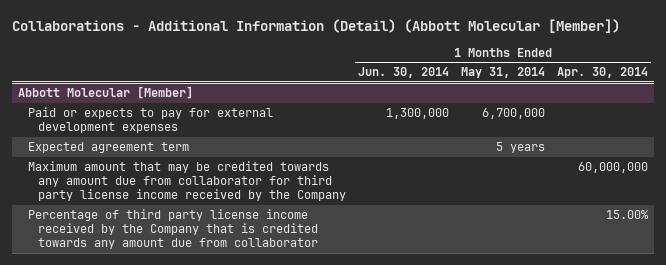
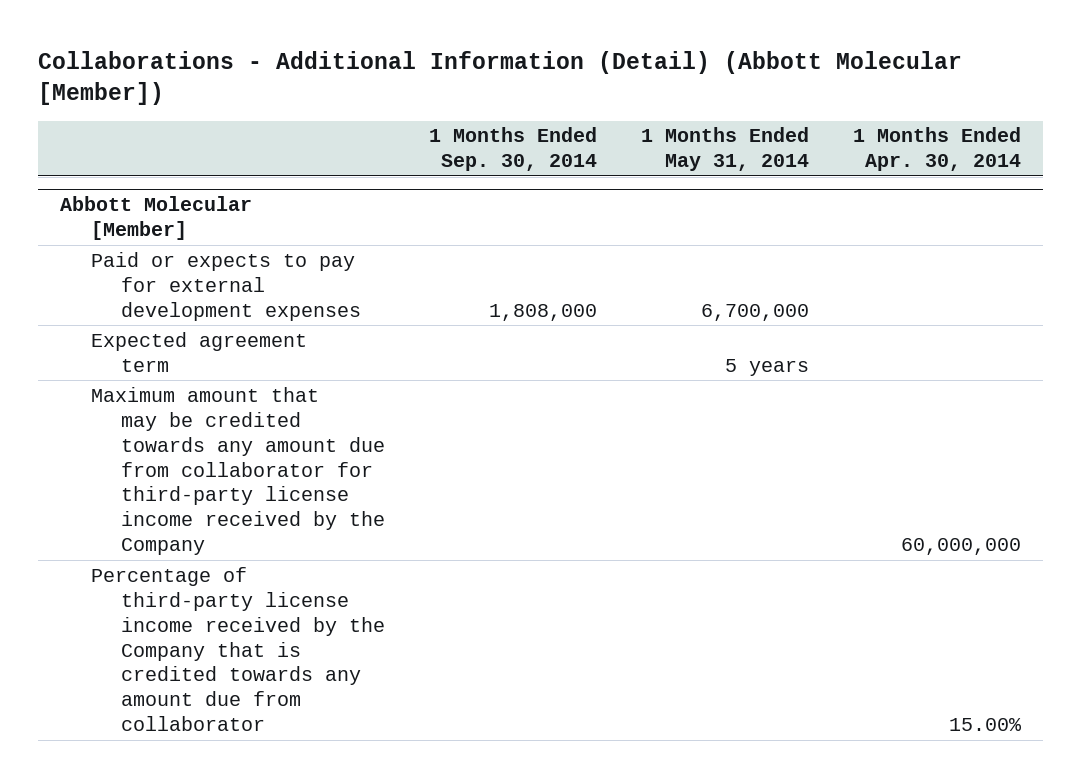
- | 1 Months Ended Jun. 30, 2014 | 1 Months Ended May 31, 2014 | 1 Months Ended Apr. 30, 2014
+ | 1 Months Ended Sep. 30, 2014 | 1 Months Ended May 31, 2014 | 1 Months Ended Apr. 30, 2014
@ Abbott Molecular [Member]
- Maximum amount that may be credited towards any amount due from collaborator for third party license income received by the Company | | | 60,000,000
- Percentage of third party license income received by the Company that is credited towards any amount due from collaborator | | | 15.00%
+ Maximum amount that may be credited towards any amount due from collaborator for third-party license income received by the Company | | | 60,000,000
+ Percentage of third-party license income received by the Company that is credited towards any amount due from collaborator | | | 15.00%

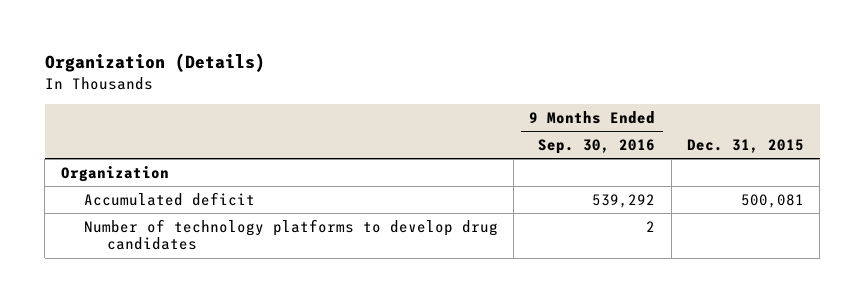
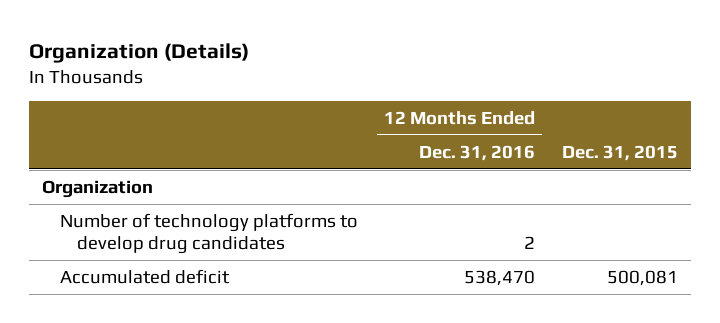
- | 9 Months Ended Sep. 30, 2016 | Dec. 31, 2015
+ | 12 Months Ended Dec. 31, 2016 | Dec. 31, 2015
moved down: Accumulated deficit | 538,470 | 500,081

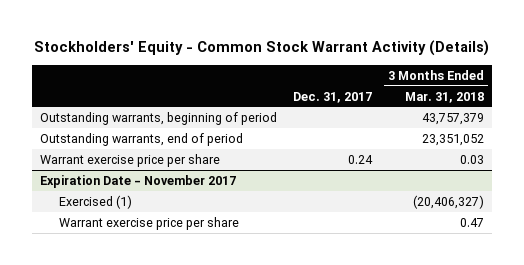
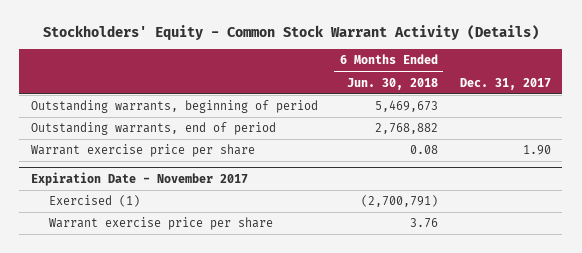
- | Dec. 31, 2017 | 3 Months Ended Mar. 31, 2018
+ | 6 Months Ended Jun. 30, 2018 | Dec. 31, 2017
- Warrant exercise price per share | 0.24 | 0.03
+ Warrant exercise price per share | 0.08 | 1.90

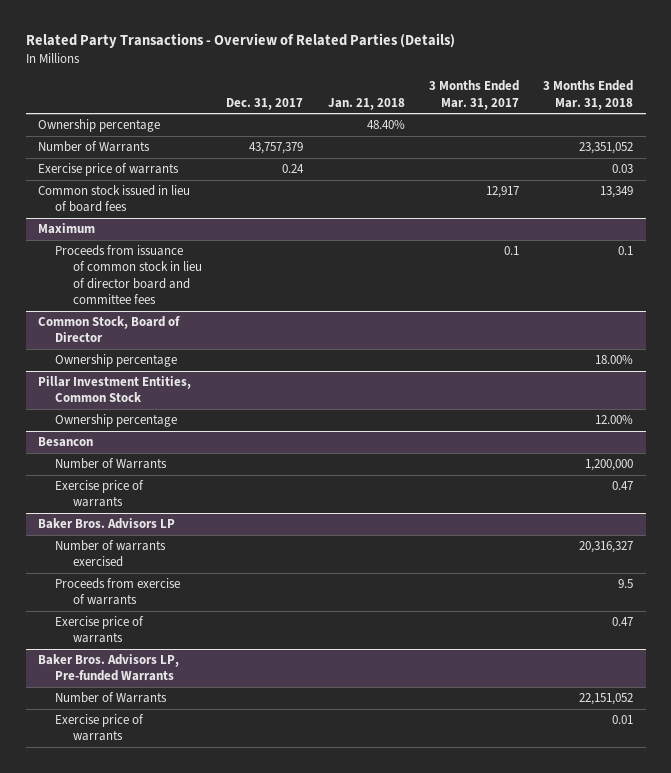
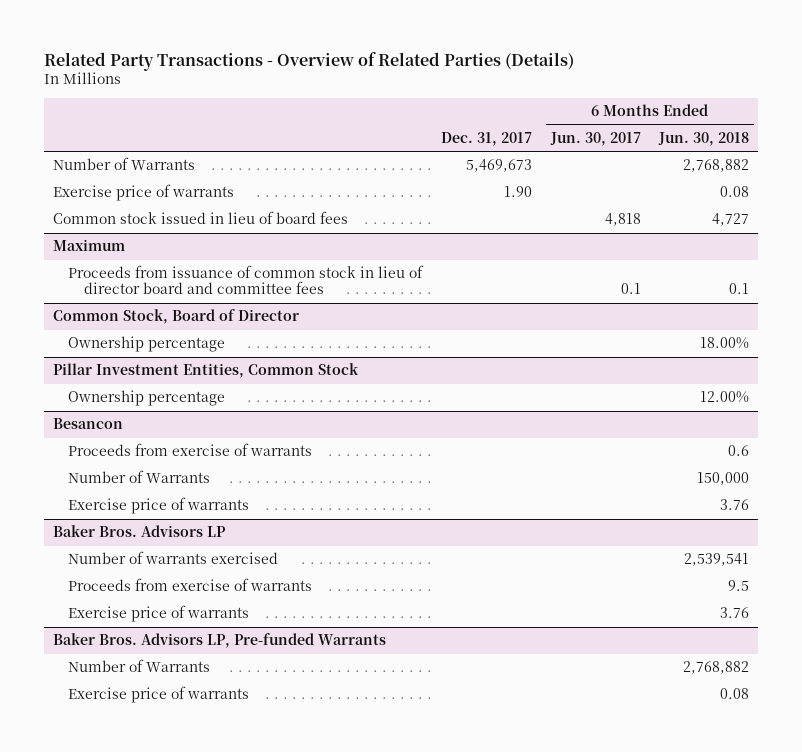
- | Dec. 31, 2017 | Jan. 21, 2018 | 3 Months Ended Mar. 31, 2017 | 3 Months Ended Mar. 31, 2018
+ | Dec. 31, 2017 | 6 Months Ended Jun. 30, 2017 | 6 Months Ended Jun. 30, 2018
- Ownership percentage | | 48.40% | |
- Number of Warrants | 43,757,379 | | | 23,351,052
- Exercise price of warrants | 0.24 | | | 0.03
+ Number of Warrants | 5,469,673 | | 2,768,882
+ Exercise price of warrants | 1.90 | | 0.08
@ Besancon
+ Proceeds from exercise of warrants | | | 0.6

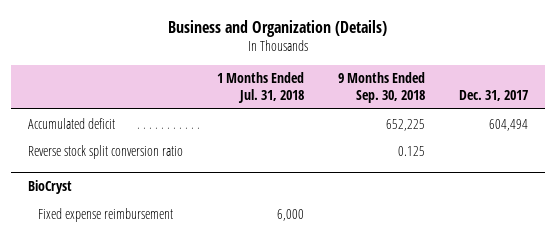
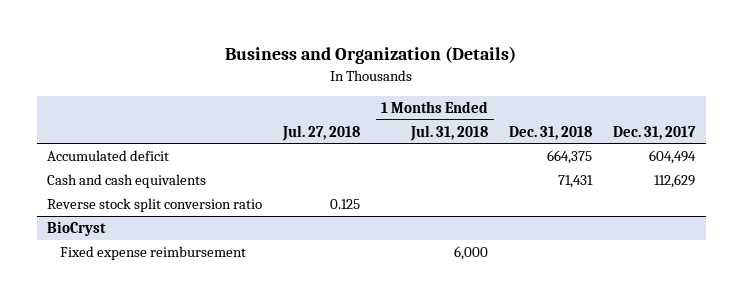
- | 1 Months Ended Jul. 31, 2018 | 9 Months Ended Sep. 30, 2018 | Dec. 31, 2017
+ | Jul. 27, 2018 | 1 Months Ended Jul. 31, 2018 | Dec. 31, 2018 | Dec. 31, 2017
+ Cash and cash equivalents | | | 71,431 | 112,629

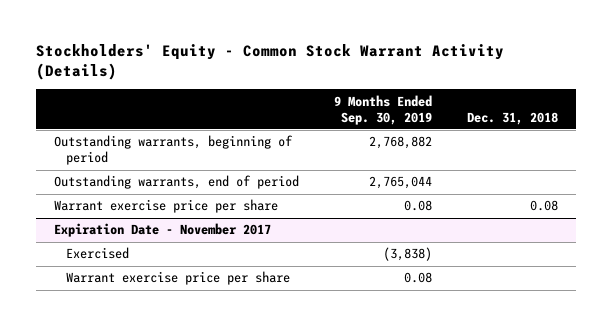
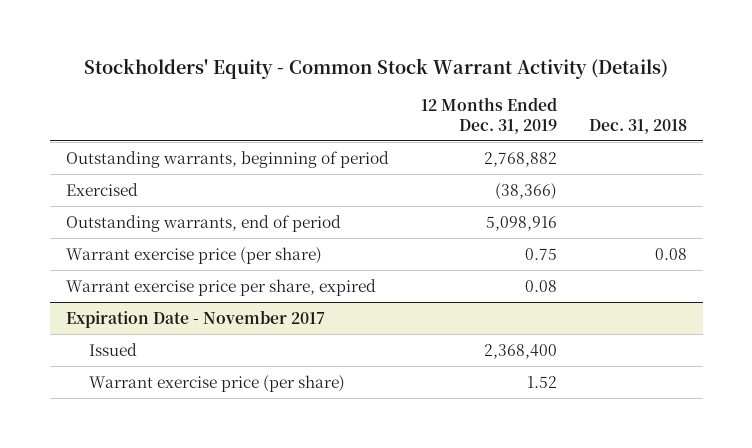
- | 9 Months Ended Sep. 30, 2019 | Dec. 31, 2018
+ | 12 Months Ended Dec. 31, 2019 | Dec. 31, 2018
+ Exercised | (38,366) |
- Warrant exercise price per share | 0.08 | 0.08
+ Warrant exercise price (per share) | 0.75 | 0.08
+ Warrant exercise price per share, expired | 0.08 |
@ Expiration Date - November 2017
- Exercised | (3,838) |
- Warrant exercise price per share | 0.08 |
+ Issued | 2,368,400 |
+ Warrant exercise price (per share) | 1.52 |

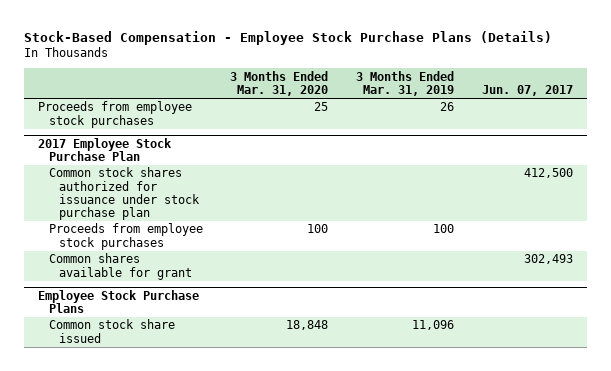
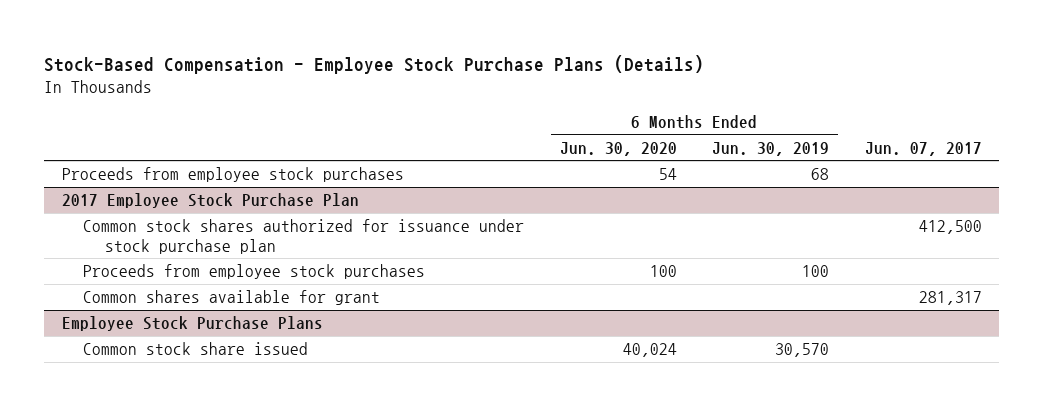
- | 3 Months Ended Mar. 31, 2020 | 3 Months Ended Mar. 31, 2019 | Jun. 07, 2017
+ | 6 Months Ended Jun. 30, 2020 | 6 Months Ended Jun. 30, 2019 | Jun. 07, 2017
@ 2017 Employee Stock Purchase Plan
- Common shares available for grant | | | 302,493
+ Common shares available for grant | | | 281,317

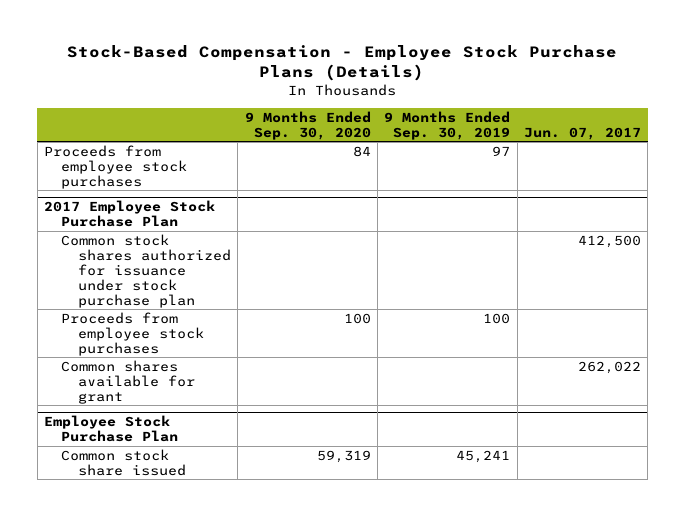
- | 6 Months Ended Jun. 30, 2020 | 6 Months Ended Jun. 30, 2019 | Jun. 07, 2017
+ | 9 Months Ended Sep. 30, 2020 | 9 Months Ended Sep. 30, 2019 | Jun. 07, 2017
@ 2017 Employee Stock Purchase Plan
- Common shares available for grant | | | 281,317
- Employee Stock Purchase Plans
@ 2017 Employee Stock Purchase Plan
+ Common shares available for grant | | | 262,022
+ Employee Stock Purchase Plan

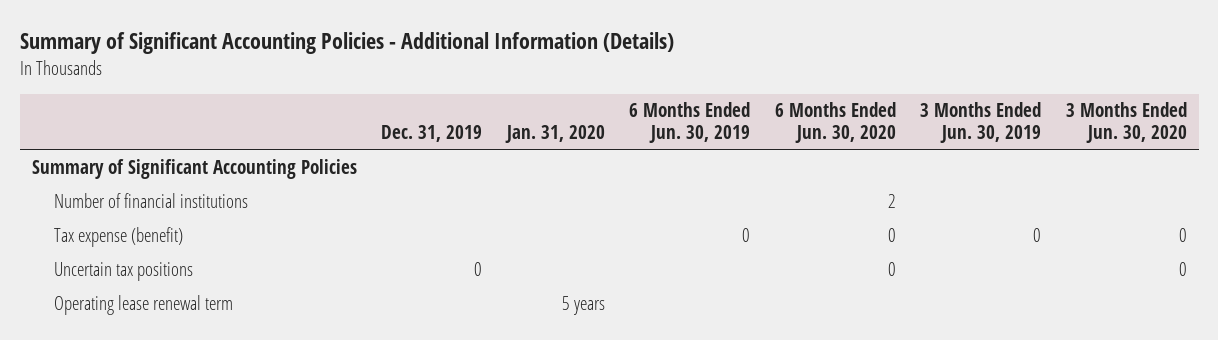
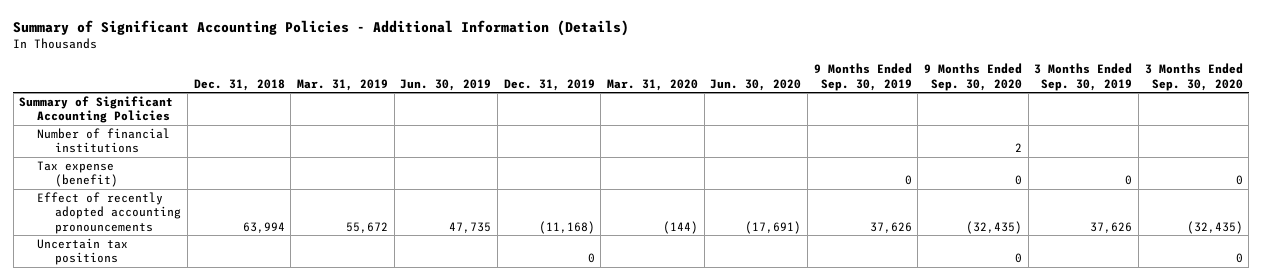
- | Dec. 31, 2019 | Jan. 31, 2020 | 6 Months Ended Jun. 30, 2019 | 6 Months Ended Jun. 30, 2020 | 3 Months Ended Jun. 30, 2019 | 3 Months Ended Jun. 30, 2020
+ | Dec. 31, 2018 | Mar. 31, 2019 | Jun. 30, 2019 | Dec. 31, 2019 | Mar. 31, 2020 | Jun. 30, 2020 | 9 Months Ended Sep. 30, 2019 | 9 Months Ended Sep. 30, 2020 | 3 Months Ended Sep. 30, 2019 | 3 Months Ended Sep. 30, 2020
+ Effect of recently adopted accounting pronouncements | 63,994 | 55,672 | 47,735 | (11,168) | (144) | (17,691) | 37,626 | (32,435) | 37,626 | (32,435)
- Operating lease renewal term | | 5 years | | | |

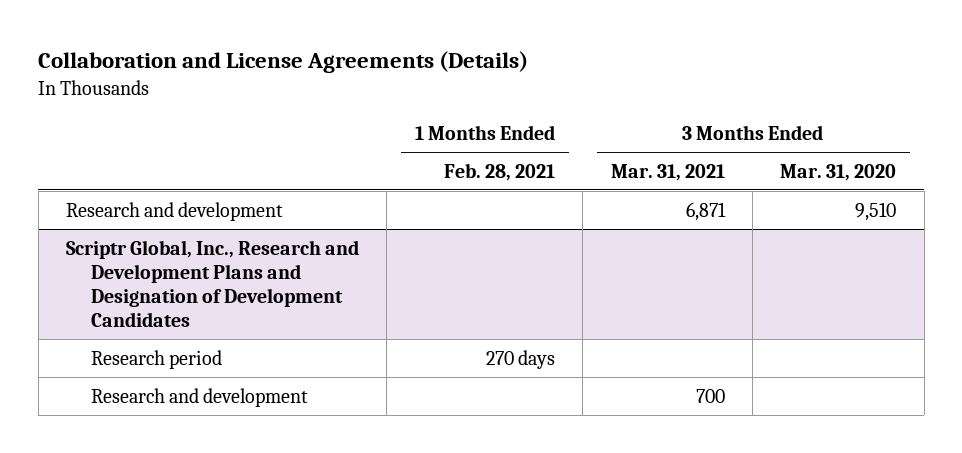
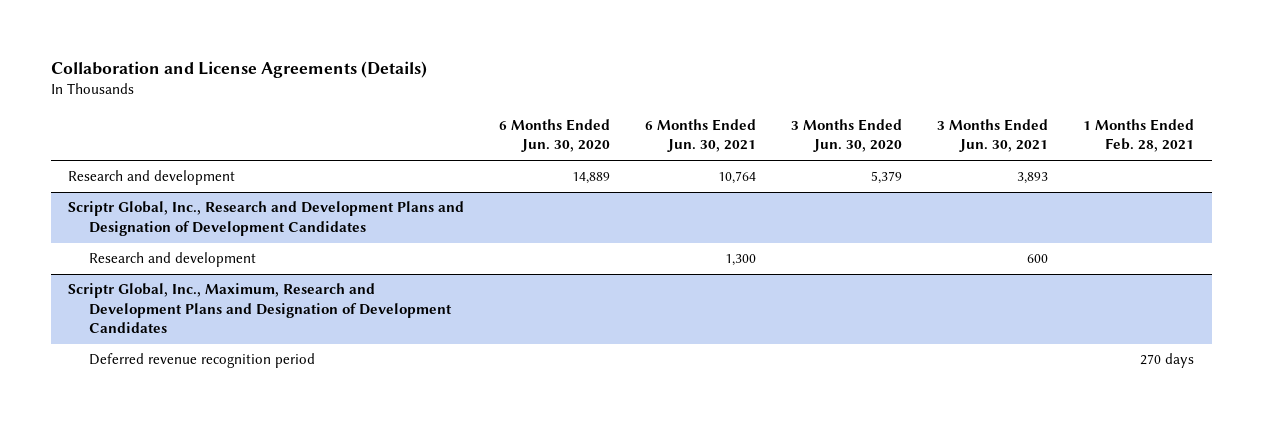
- | 1 Months Ended Feb. 28, 2021 | 3 Months Ended Mar. 31, 2021 | 3 Months Ended Mar. 31, 2020
+ | 6 Months Ended Jun. 30, 2020 | 6 Months Ended Jun. 30, 2021 | 3 Months Ended Jun. 30, 2020 | 3 Months Ended Jun. 30, 2021 | 1 Months Ended Feb. 28, 2021
@ Scriptr Global, Inc., Research and Development Plans and Designation of Development Candidates
- Research period | 270 days | |
+ Scriptr Global, Inc., Maximum, Research and Development Plans and Designation of Development Candidates
+ Deferred revenue recognition period | | | | | 270 days

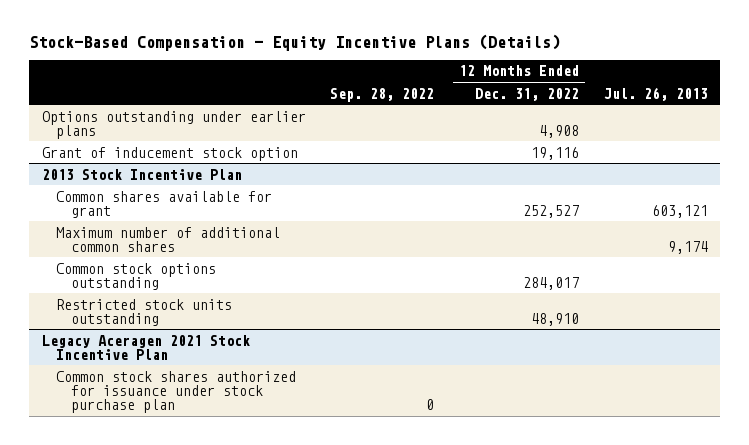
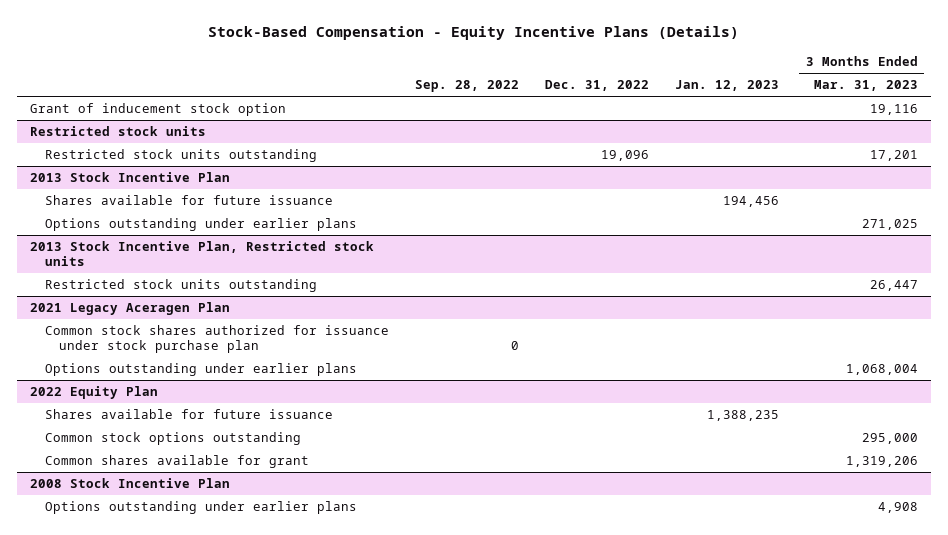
- | Sep. 28, 2022 | 12 Months Ended Dec. 31, 2022 | Jul. 26, 2013
+ | Sep. 28, 2022 | Dec. 31, 2022 | Jan. 12, 2023 | 3 Months Ended Mar. 31, 2023
- Options outstanding under earlier plans | | 4,908 |
+ Restricted stock units
+ Restricted stock units outstanding | | 19,096 | | 17,201
@ 2013 Stock Incentive Plan
- Common shares available for grant | | 252,527 | 603,121
- Maximum number of additional common shares | | | 9,174
- Common stock options outstanding | | 284,017 |
- Restricted stock units outstanding | | 48,910 |
- Legacy Aceragen 2021 Stock Incentive Plan
@ 2013 Stock Incentive Plan
+ Shares available for future issuance | | | 194,456 |
+ Options outstanding under earlier plans | | | | 271,025
+ 2013 Stock Incentive Plan, Restricted stock units
+ Restricted stock units outstanding | | | | 26,447
+ 2021 Legacy Aceragen Plan
+ Options outstanding under earlier plans | | | | 1,068,004
+ 2022 Equity Plan
+ Shares available for future issuance | | | 1,388,235 |
+ Common stock options outstanding | | | | 295,000
+ Common shares available for grant | | | | 1,319,206
+ 2008 Stock Incentive Plan
+ Options outstanding under earlier plans | | | | 4,908

